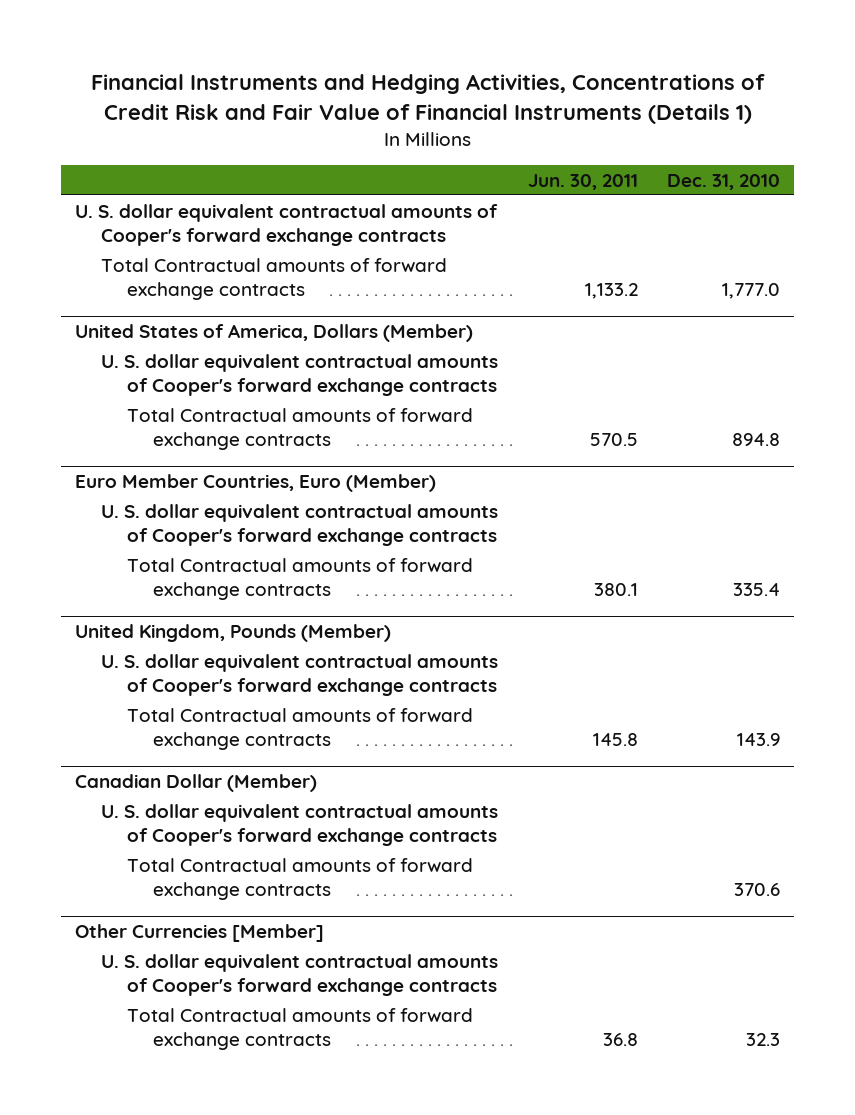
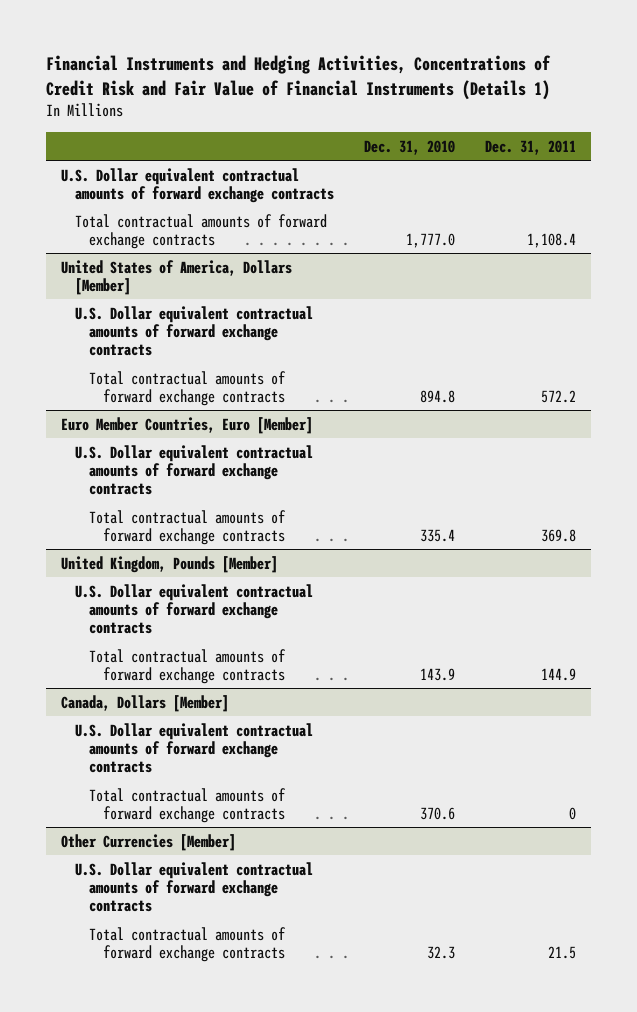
- | Jun. 30, 2011 | Dec. 31, 2010
+ | Dec. 31, 2010 | Dec. 31, 2011
- U. S. dollar equivalent contractual amounts of Cooper's forward exchange contracts
- Total Contractual amounts of forward exchange contracts | 1,133.2 | 1,777.0
- United States of America, Dollars (Member)
- U. S. dollar equivalent contractual amounts of Cooper's forward exchange contracts
- Total Contractual amounts of forward exchange contracts | 570.5 | 894.8
- Euro Member Countries, Euro (Member)
- U. S. dollar equivalent contractual amounts of Cooper's forward exchange contracts
- Total Contractual amounts of forward exchange contracts | 380.1 | 335.4
- United Kingdom, Pounds (Member)
- U. S. dollar equivalent contractual amounts of Cooper's forward exchange contracts
- Total Contractual amounts of forward exchange contracts | 145.8 | 143.9
- Canadian Dollar (Member)
- U. S. dollar equivalent contractual amounts of Cooper's forward exchange contracts
- Total Contractual amounts of forward exchange contracts | | 370.6
+ U.S. Dollar equivalent contractual amounts of forward exchange contracts
+ Total contractual amounts of forward exchange contracts | 1,777.0 | 1,108.4
+ United States of America, Dollars [Member]
+ U.S. Dollar equivalent contractual amounts of forward exchange contracts
+ Total contractual amounts of forward exchange contracts | 894.8 | 572.2
+ Euro Member Countries, Euro [Member]
+ U.S. Dollar equivalent contractual amounts of forward exchange contracts
+ Total contractual amounts of forward exchange contracts | 335.4 | 369.8
+ United Kingdom, Pounds [Member]
+ U.S. Dollar equivalent contractual amounts of forward exchange contracts
+ Total contractual amounts of forward exchange contracts | 143.9 | 144.9
+ Canada, Dollars [Member]
+ U.S. Dollar equivalent contractual amounts of forward exchange contracts
+ Total contractual amounts of forward exchange contracts | 370.6 | 0
@ Other Currencies [Member]
- U. S. dollar equivalent contractual amounts of Cooper's forward exchange contracts
- Total Contractual amounts of forward exchange contracts | 36.8 | 32.3
+ U.S. Dollar equivalent contractual amounts of forward exchange contracts
+ Total contractual amounts of forward exchange contracts | 32.3 | 21.5

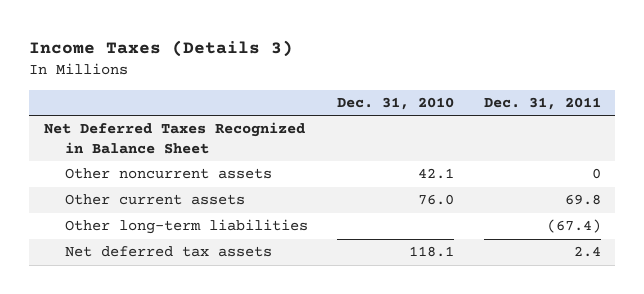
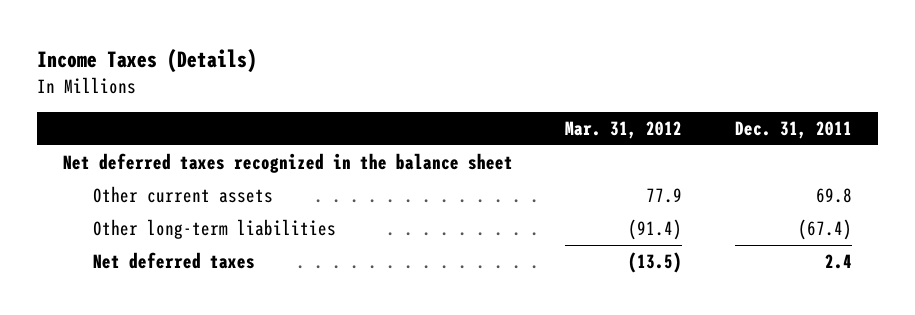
- Income Taxes (Details 3)
+ Income Taxes (Details)
- | Dec. 31, 2010 | Dec. 31, 2011
+ | Mar. 31, 2012 | Dec. 31, 2011
- Net Deferred Taxes Recognized in Balance Sheet
- Other noncurrent assets | 42.1 | 0
+ Net deferred taxes recognized in the balance sheet
- Net deferred tax assets | 118.1 | 2.4
+ Net deferred taxes | (13.5) | 2.4

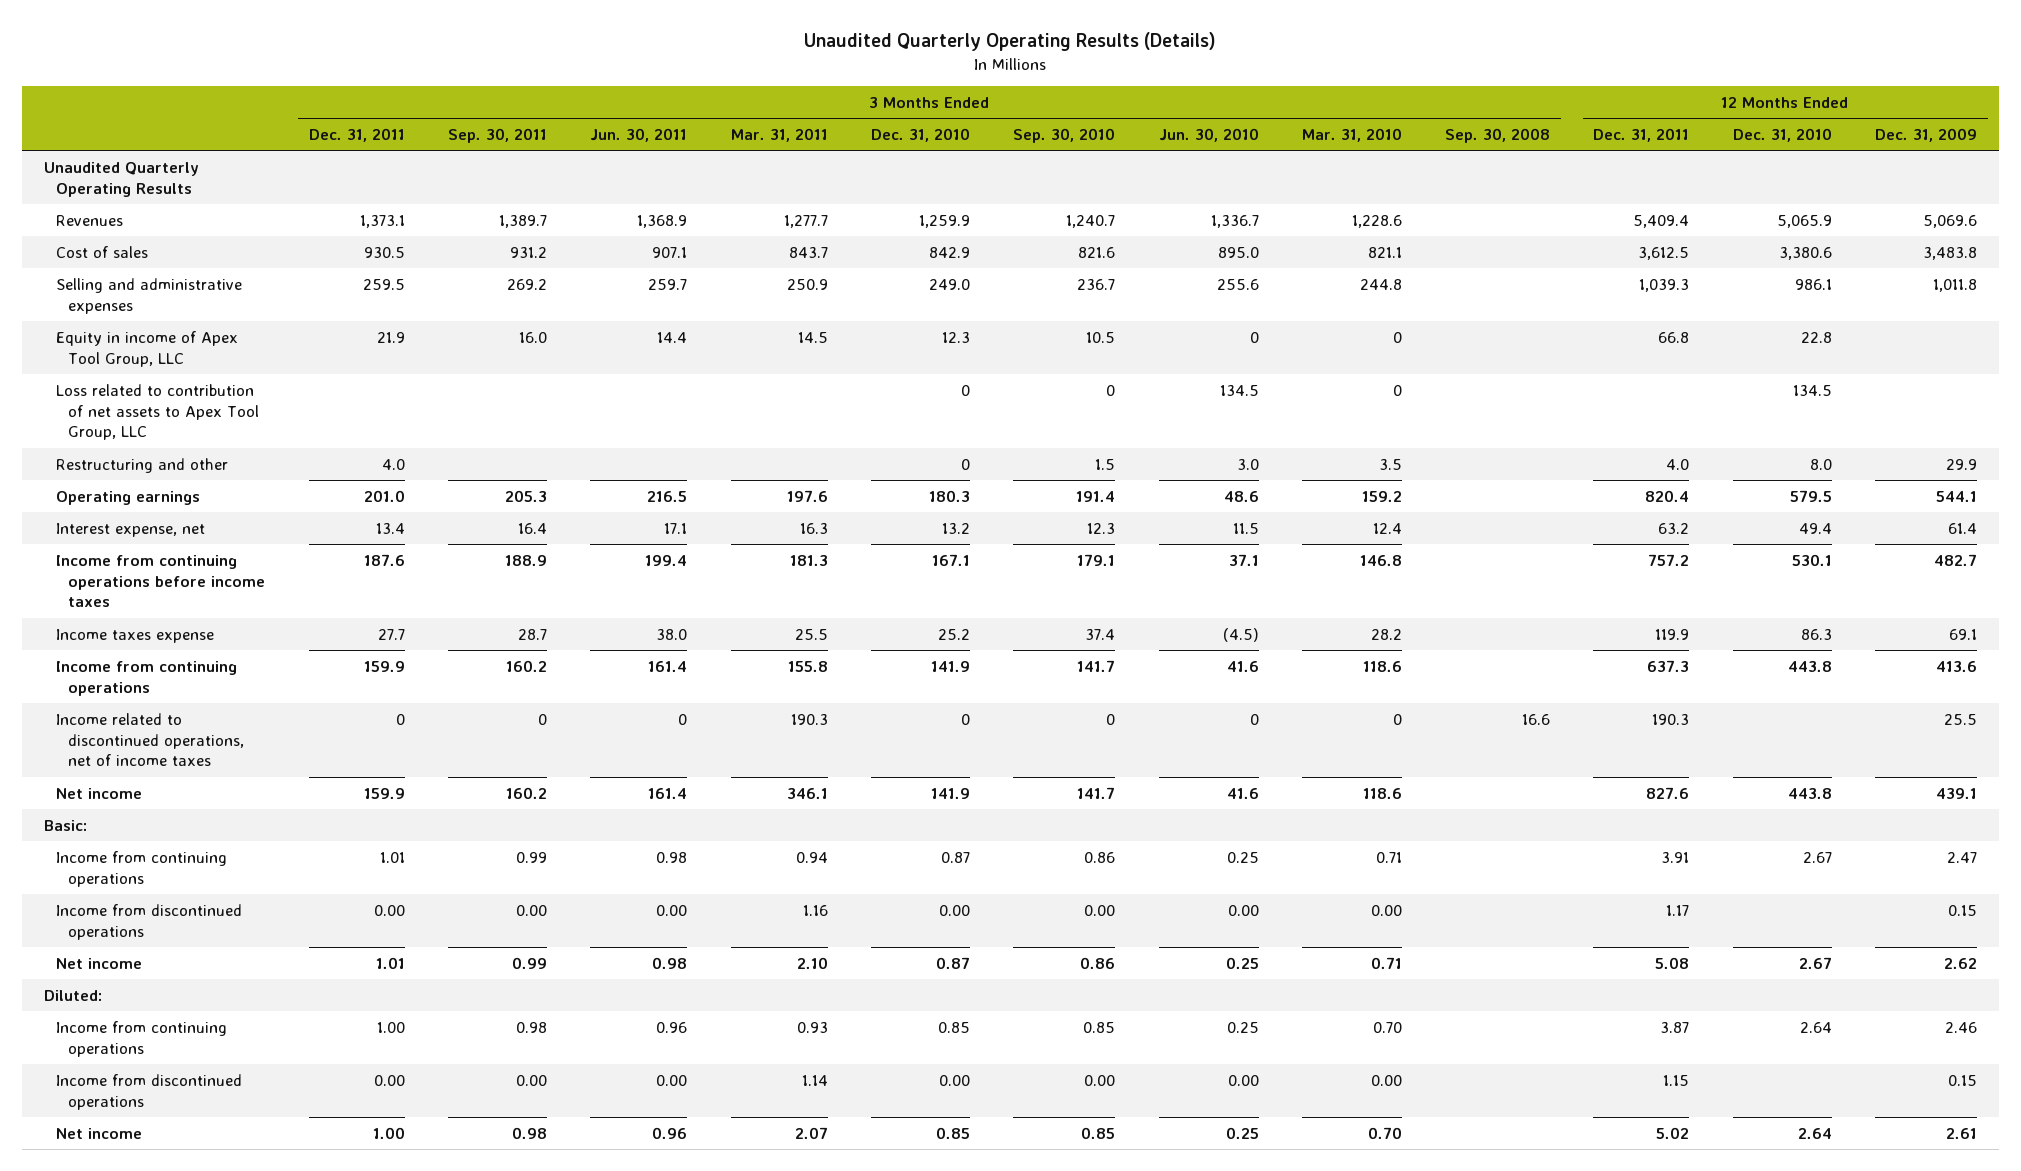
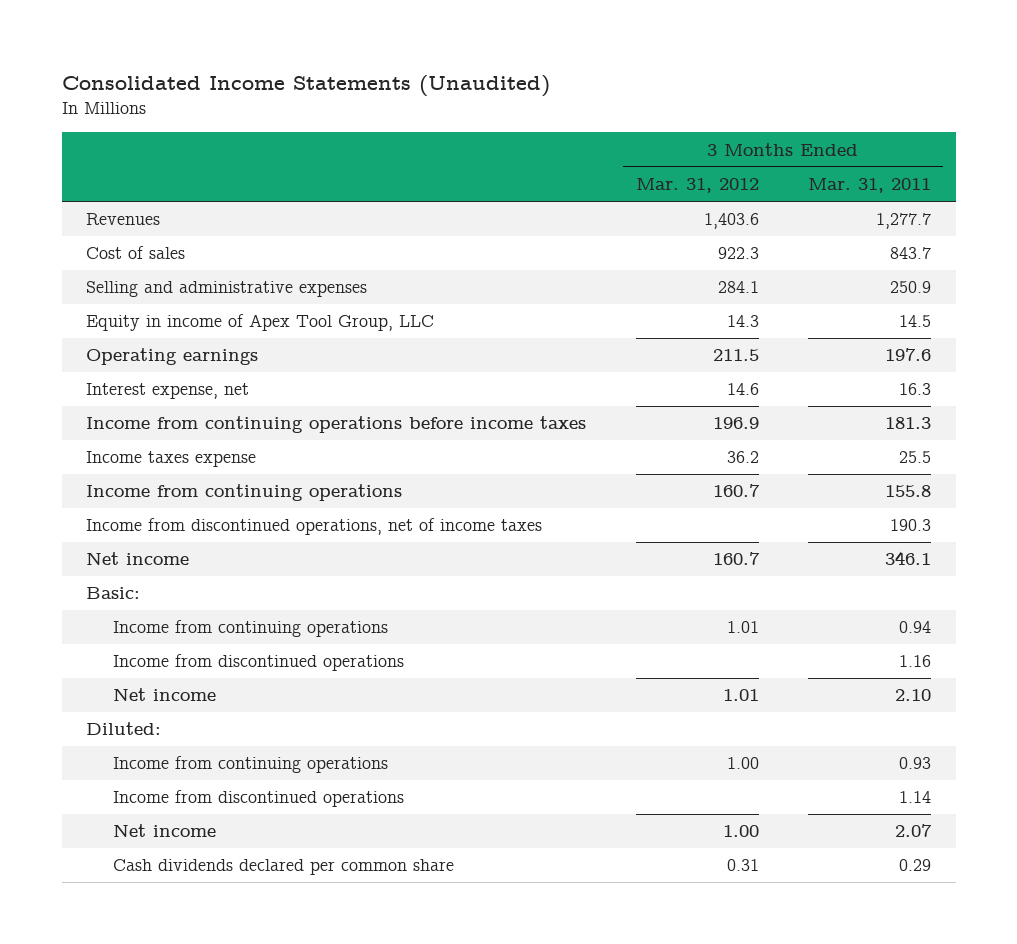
- Unaudited Quarterly Operating Results (Details)
+ Consolidated Income Statements (Unaudited)
- | 3 Months Ended Dec. 31, 2011 | 3 Months Ended Sep. 30, 2011 | 3 Months Ended Jun. 30, 2011 | 3 Months Ended Mar. 31, 2011 | 3 Months Ended Dec. 31, 2010 | 3 Months Ended Sep. 30, 2010 | 3 Months Ended Jun. 30, 2010 | 3 Months Ended Mar. 31, 2010 | 3 Months Ended Sep. 30, 2008 | 12 Months Ended Dec. 31, 2011 | 12 Months Ended Dec. 31, 2010 | 12 Months Ended Dec. 31, 2009
+ | 3 Months Ended Mar. 31, 2012 | 3 Months Ended Mar. 31, 2011
- Unaudited Quarterly Operating Results
- Loss related to contribution of net assets to Apex Tool Group, LLC | | | | | 0 | 0 | 134.5 | 0 | | | 134.5 |
- Restructuring and other | 4.0 | | | | 0 | 1.5 | 3.0 | 3.5 | | 4.0 | 8.0 | 29.9
- Income related to discontinued operations, net of income taxes | 0 | 0 | 0 | 190.3 | 0 | 0 | 0 | 0 | 16.6 | 190.3 | | 25.5
+ Income from discontinued operations, net of income taxes | | 190.3
+ Cash dividends declared per common share | 0.31 | 0.29

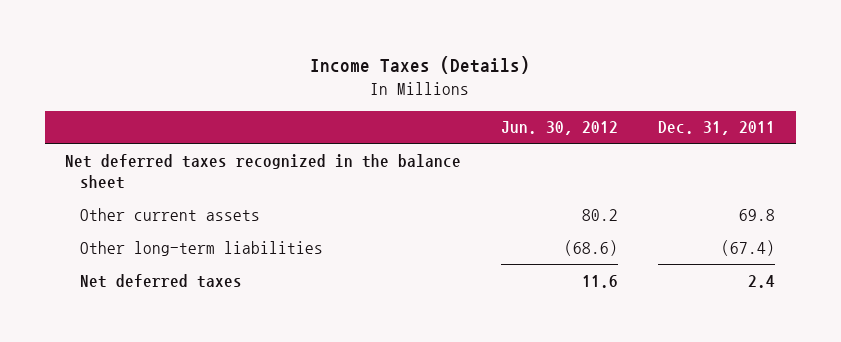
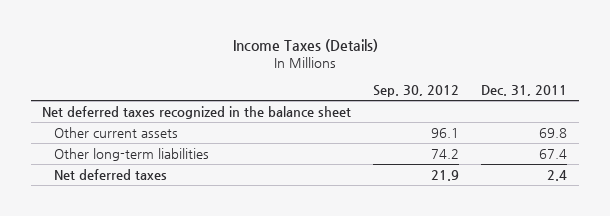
- | Jun. 30, 2012 | Dec. 31, 2011
+ | Sep. 30, 2012 | Dec. 31, 2011
- Other long-term liabilities | (68.6) | (67.4)
+ Other long-term liabilities | 74.2 | 67.4

